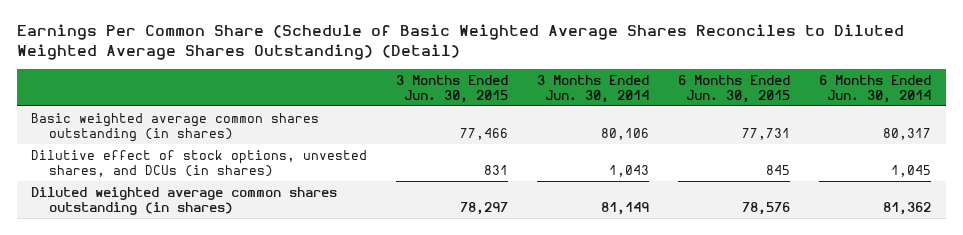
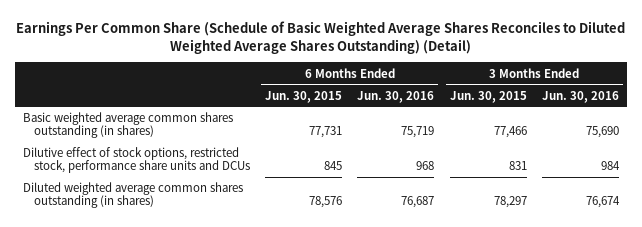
- | 3 Months Ended Jun. 30, 2015 | 3 Months Ended Jun. 30, 2014 | 6 Months Ended Jun. 30, 2015 | 6 Months Ended Jun. 30, 2014
+ | 6 Months Ended Jun. 30, 2015 | 6 Months Ended Jun. 30, 2016 | 3 Months Ended Jun. 30, 2015 | 3 Months Ended Jun. 30, 2016
- Dilutive effect of stock options, unvested shares, and DCUs (in shares) | 831 | 1,043 | 845 | 1,045
+ Dilutive effect of stock options, restricted stock, performance share units and DCUs | 845 | 968 | 831 | 984

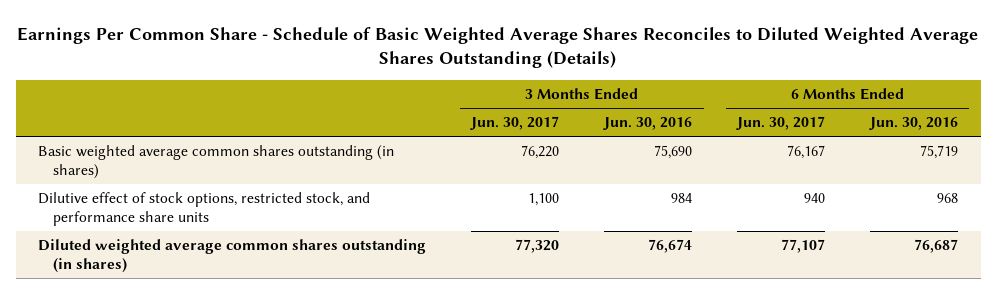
- Earnings Per Common Share (Schedule of Basic Weighted Average Shares Reconciles to Diluted Weighted Average Shares Outstanding) (Detail)
+ Earnings Per Common Share - Schedule of Basic Weighted Average Shares Reconciles to Diluted Weighted Average Shares Outstanding (Details)
- | 6 Months Ended Jun. 30, 2015 | 6 Months Ended Jun. 30, 2016 | 3 Months Ended Jun. 30, 2015 | 3 Months Ended Jun. 30, 2016
+ | 3 Months Ended Jun. 30, 2017 | 3 Months Ended Jun. 30, 2016 | 6 Months Ended Jun. 30, 2017 | 6 Months Ended Jun. 30, 2016
- Dilutive effect of stock options, restricted stock, performance share units and DCUs | 845 | 968 | 831 | 984
+ Dilutive effect of stock options, restricted stock, and performance share units | 1,100 | 984 | 940 | 968

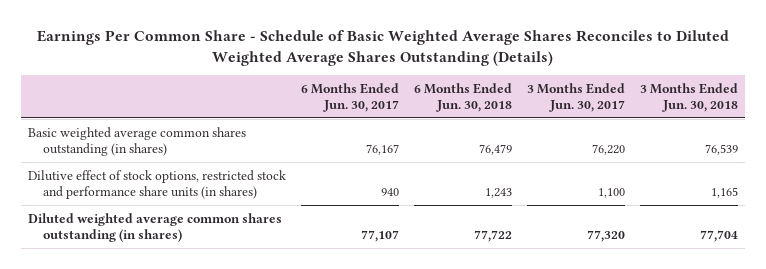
- | 3 Months Ended Jun. 30, 2017 | 3 Months Ended Jun. 30, 2016 | 6 Months Ended Jun. 30, 2017 | 6 Months Ended Jun. 30, 2016
+ | 6 Months Ended Jun. 30, 2017 | 6 Months Ended Jun. 30, 2018 | 3 Months Ended Jun. 30, 2017 | 3 Months Ended Jun. 30, 2018
- Dilutive effect of stock options, restricted stock, and performance share units | 1,100 | 984 | 940 | 968
+ Dilutive effect of stock options, restricted stock and performance share units (in shares) | 940 | 1,243 | 1,100 | 1,165

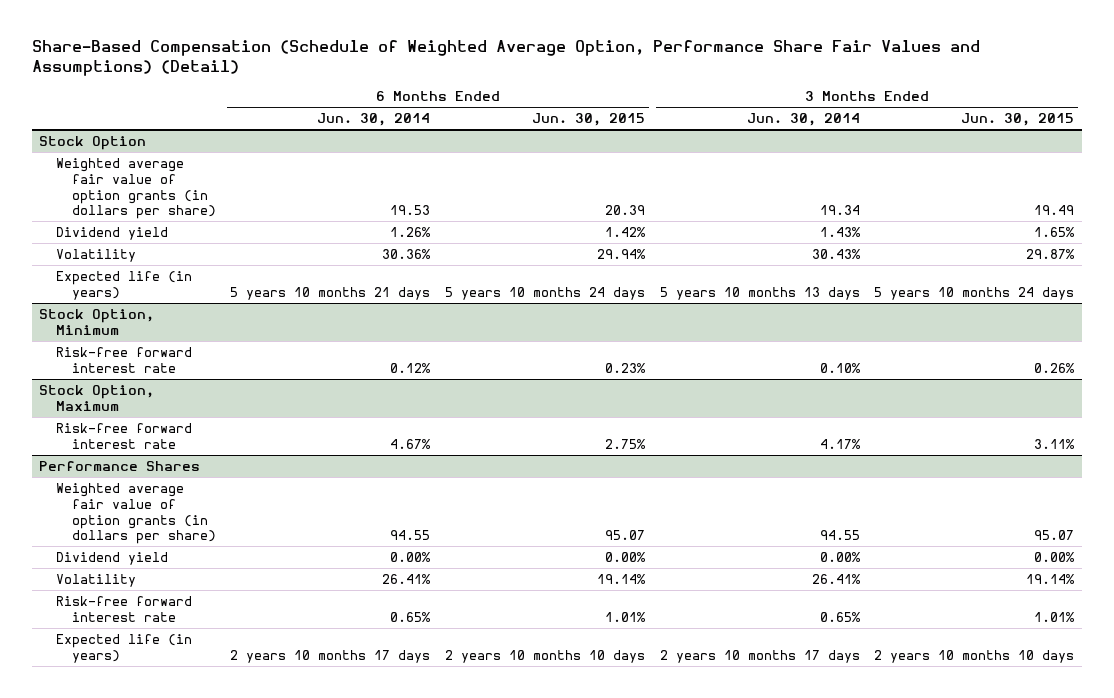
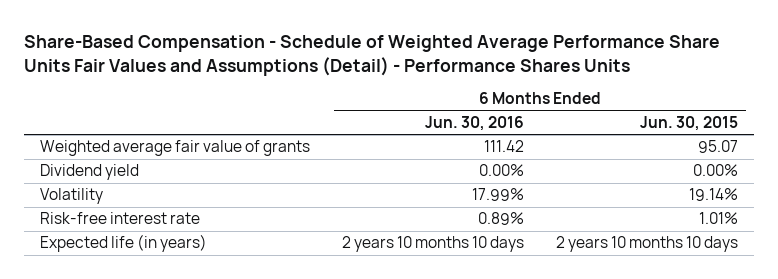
- Share-Based Compensation (Schedule of Weighted Average Option, Performance Share Fair Values and Assumptions) (Detail)
+ Share-Based Compensation - Schedule of Weighted Average Performance Share Units Fair Values and Assumptions (Detail) - Performance Shares Units
- | 6 Months Ended Jun. 30, 2014 | 6 Months Ended Jun. 30, 2015 | 3 Months Ended Jun. 30, 2014 | 3 Months Ended Jun. 30, 2015
+ | 6 Months Ended Jun. 30, 2016 | 6 Months Ended Jun. 30, 2015
- Stock Option
- Weighted average fair value of option grants (in dollars per share) | 19.53 | 20.39 | 19.34 | 19.49
- Dividend yield | 1.26% | 1.42% | 1.43% | 1.65%
- Volatility | 30.36% | 29.94% | 30.43% | 29.87%
- Expected life (in years) | 5 years 10 months 21 days | 5 years 10 months 24 days | 5 years 10 months 13 days | 5 years 10 months 24 days
- Stock Option, Minimum
- Risk-free forward interest rate | 0.12% | 0.23% | 0.10% | 0.26%
- Stock Option, Maximum
- Risk-free forward interest rate | 4.67% | 2.75% | 4.17% | 3.11%
- Performance Shares
- Weighted average fair value of option grants (in dollars per share) | 94.55 | 95.07 | 94.55 | 95.07
+ Weighted average fair value of grants | 111.42 | 95.07
- Risk-free forward interest rate | 0.65% | 1.01% | 0.65% | 1.01%
+ Risk-free interest rate | 0.89% | 1.01%

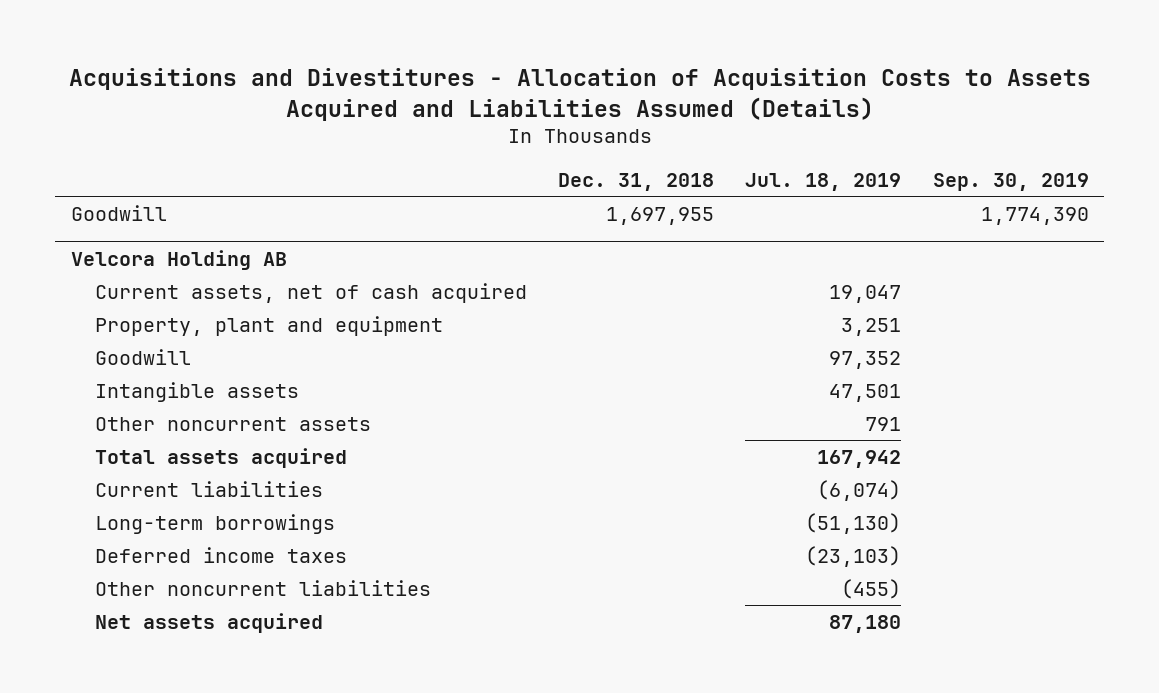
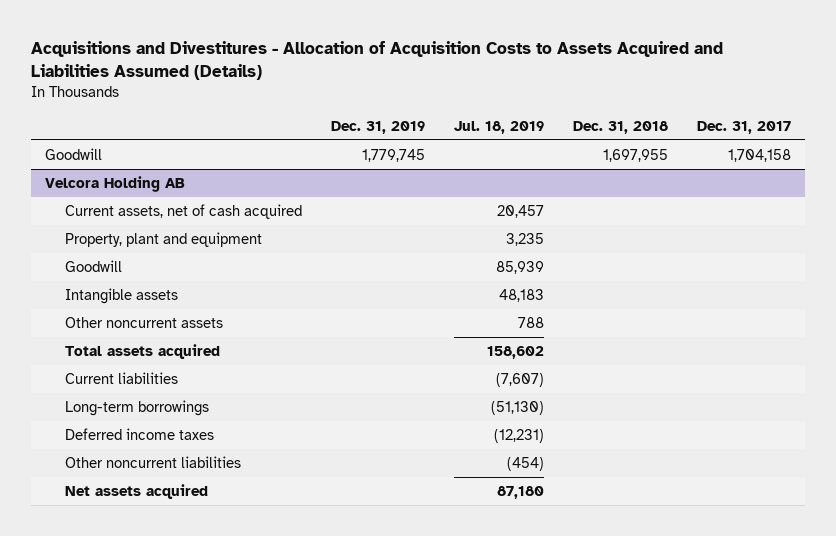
- | Dec. 31, 2018 | Jul. 18, 2019 | Sep. 30, 2019
+ | Dec. 31, 2019 | Jul. 18, 2019 | Dec. 31, 2018 | Dec. 31, 2017
@ Velcora Holding AB
- Current assets, net of cash acquired | | 19,047 |
- Property, plant and equipment | | 3,251 |
- Goodwill | | 97,352 |
- Intangible assets | | 47,501 |
- Other noncurrent assets | | 791 |
- Total assets acquired | | 167,942 |
- Current liabilities | | (6,074) |
+ Current assets, net of cash acquired | | 20,457 | |
+ Property, plant and equipment | | 3,235 | |
+ Goodwill | | 85,939 | |
+ Intangible assets | | 48,183 | |
+ Other noncurrent assets | | 788 | |
+ Total assets acquired | | 158,602 | |
+ Current liabilities | | (7,607) | |
- Deferred income taxes | | (23,103) |
- Other noncurrent liabilities | | (455) |
+ Deferred income taxes | | (12,231) | |
+ Other noncurrent liabilities | | (454) | |

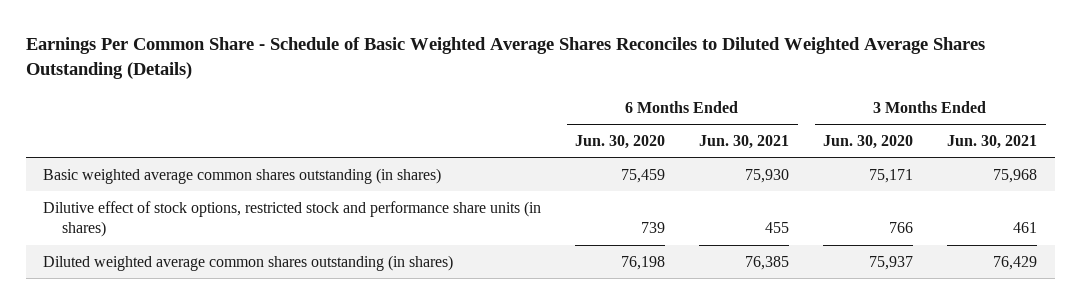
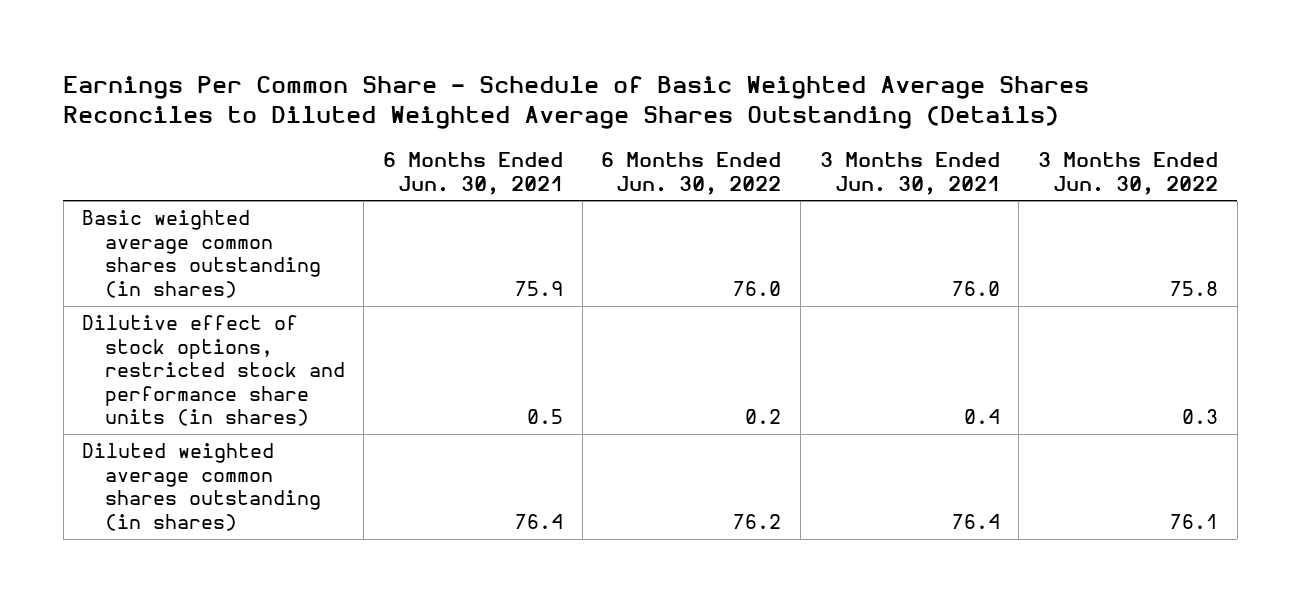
- | 6 Months Ended Jun. 30, 2020 | 6 Months Ended Jun. 30, 2021 | 3 Months Ended Jun. 30, 2020 | 3 Months Ended Jun. 30, 2021
+ | 6 Months Ended Jun. 30, 2021 | 6 Months Ended Jun. 30, 2022 | 3 Months Ended Jun. 30, 2021 | 3 Months Ended Jun. 30, 2022
- Basic weighted average common shares outstanding (in shares) | 75,459 | 75,930 | 75,171 | 75,968
- Dilutive effect of stock options, restricted stock and performance share units (in shares) | 739 | 455 | 766 | 461
- Diluted weighted average common shares outstanding (in shares) | 76,198 | 76,385 | 75,937 | 76,429
+ Basic weighted average common shares outstanding (in shares) | 75.9 | 76.0 | 76.0 | 75.8
+ Dilutive effect of stock options, restricted stock and performance share units (in shares) | 0.5 | 0.2 | 0.4 | 0.3
+ Diluted weighted average common shares outstanding (in shares) | 76.4 | 76.2 | 76.4 | 76.1

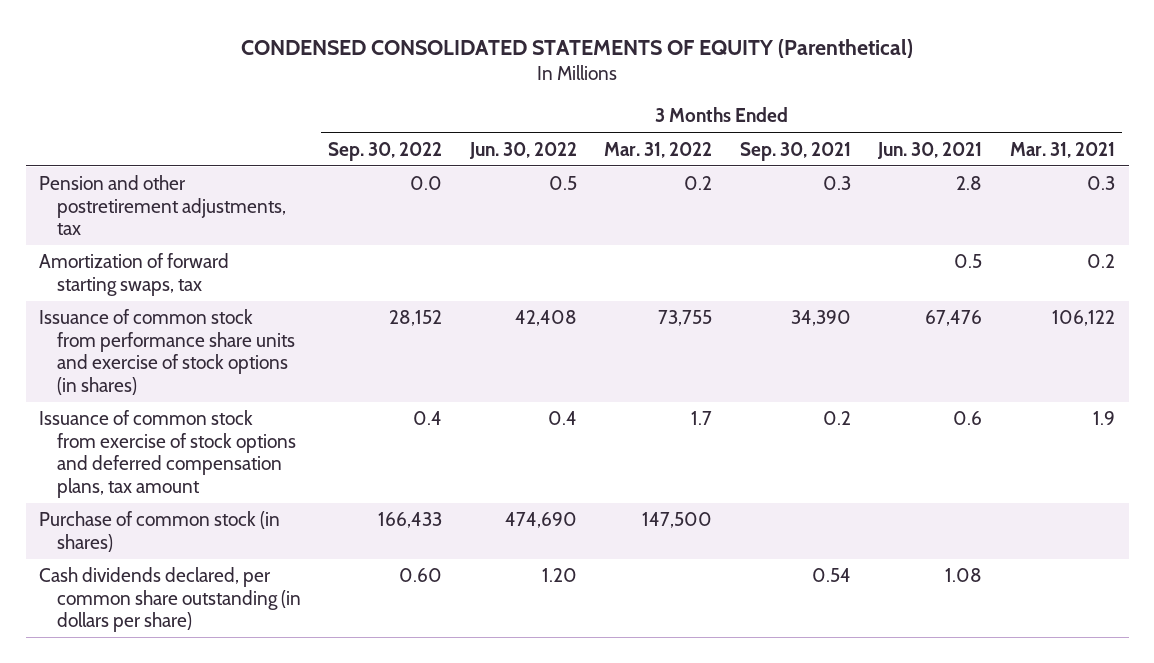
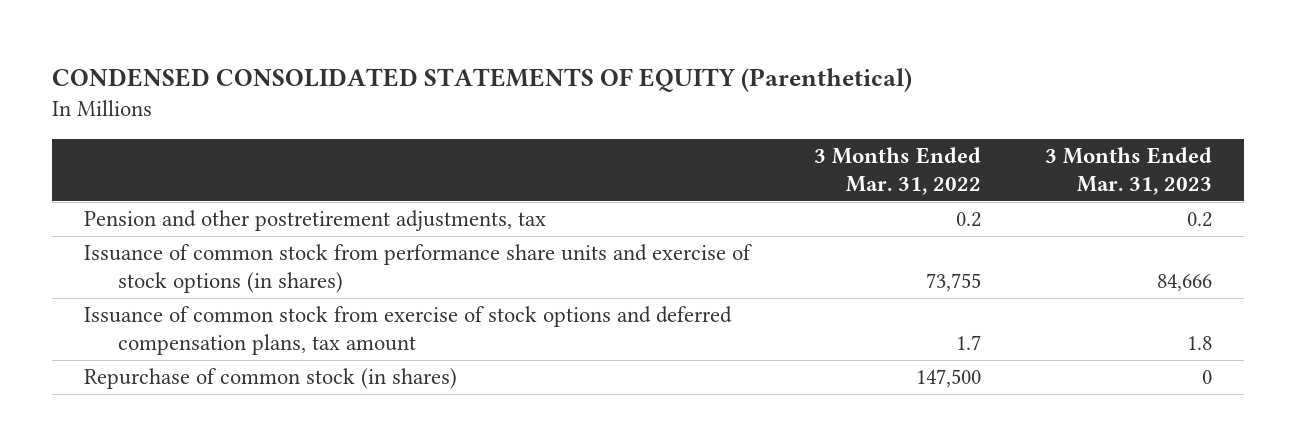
- | 3 Months Ended Sep. 30, 2022 | 3 Months Ended Jun. 30, 2022 | 3 Months Ended Mar. 31, 2022 | 3 Months Ended Sep. 30, 2021 | 3 Months Ended Jun. 30, 2021 | 3 Months Ended Mar. 31, 2021
+ | 3 Months Ended Mar. 31, 2022 | 3 Months Ended Mar. 31, 2023
- Amortization of forward starting swaps, tax | | | | | 0.5 | 0.2
- Purchase of common stock (in shares) | 166,433 | 474,690 | 147,500 | | |
- Cash dividends declared, per common share outstanding (in dollars per share) | 0.60 | 1.20 | | 0.54 | 1.08 |
+ Repurchase of common stock (in shares) | 147,500 | 0

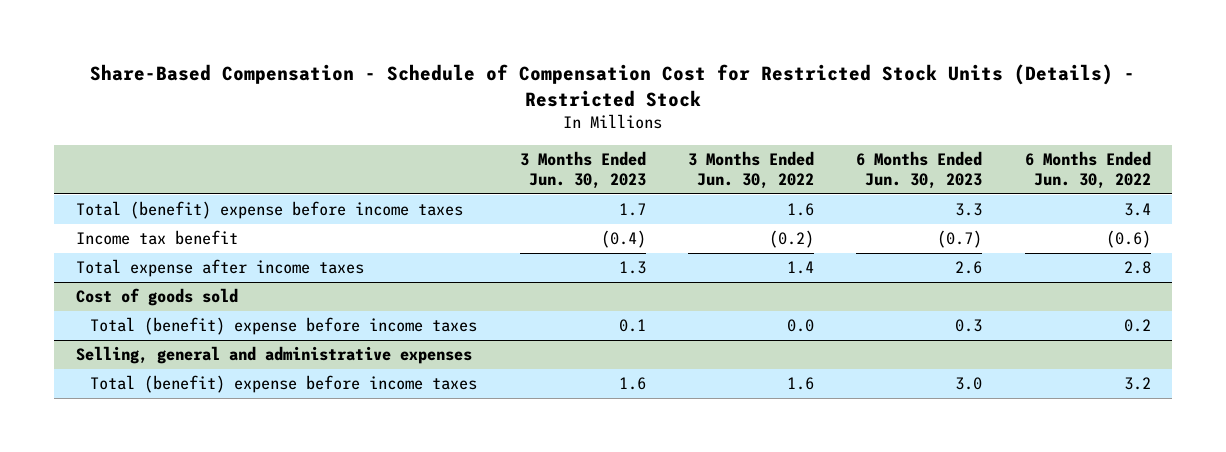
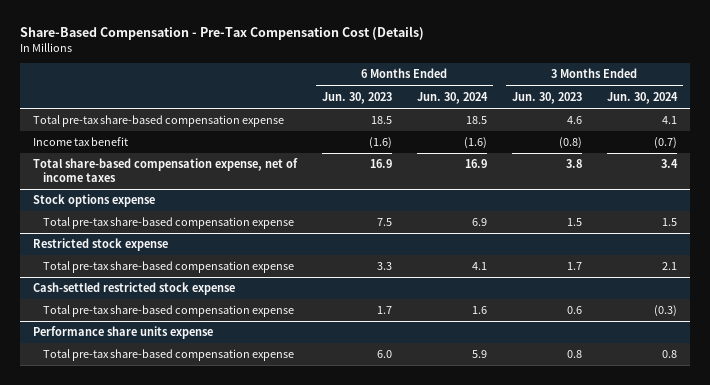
- Share-Based Compensation - Schedule of Compensation Cost for Restricted Stock Units (Details) - Restricted Stock
+ Share-Based Compensation - Pre-Tax Compensation Cost (Details)
- | 3 Months Ended Jun. 30, 2023 | 3 Months Ended Jun. 30, 2022 | 6 Months Ended Jun. 30, 2023 | 6 Months Ended Jun. 30, 2022
+ | 6 Months Ended Jun. 30, 2023 | 6 Months Ended Jun. 30, 2024 | 3 Months Ended Jun. 30, 2023 | 3 Months Ended Jun. 30, 2024
- Total (benefit) expense before income taxes | 1.7 | 1.6 | 3.3 | 3.4
- Income tax benefit | (0.4) | (0.2) | (0.7) | (0.6)
- Total expense after income taxes | 1.3 | 1.4 | 2.6 | 2.8
- Cost of goods sold
- Total (benefit) expense before income taxes | 0.1 | 0.0 | 0.3 | 0.2
- Selling, general and administrative expenses
- Total (benefit) expense before income taxes | 1.6 | 1.6 | 3.0 | 3.2
+ Total pre-tax share-based compensation expense | 18.5 | 18.5 | 4.6 | 4.1
+ Income tax benefit | (1.6) | (1.6) | (0.8) | (0.7)
+ Total share-based compensation expense, net of income taxes | 16.9 | 16.9 | 3.8 | 3.4
+ Stock options expense
+ Total pre-tax share-based compensation expense | 7.5 | 6.9 | 1.5 | 1.5
+ Restricted stock expense
+ Total pre-tax share-based compensation expense | 3.3 | 4.1 | 1.7 | 2.1
+ Cash-settled restricted stock expense
+ Total pre-tax share-based compensation expense | 1.7 | 1.6 | 0.6 | (0.3)
+ Performance share units expense
+ Total pre-tax share-based compensation expense | 6.0 | 5.9 | 0.8 | 0.8

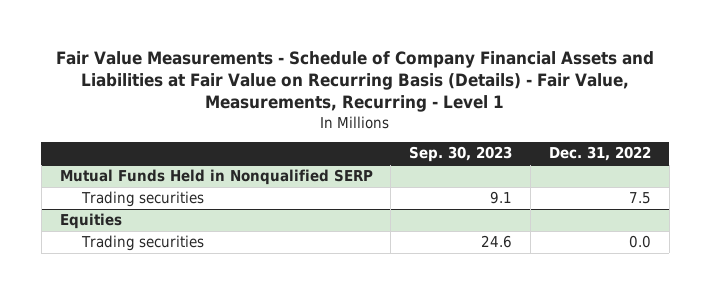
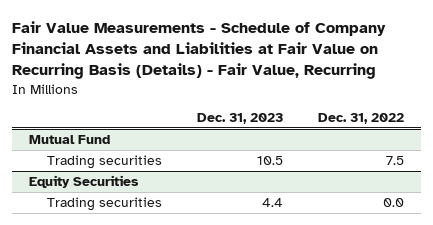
- Fair Value Measurements - Schedule of Company Financial Assets and Liabilities at Fair Value on Recurring Basis (Details) - Fair Value, Measurements, Recurring - Level 1
+ Fair Value Measurements - Schedule of Company Financial Assets and Liabilities at Fair Value on Recurring Basis (Details) - Fair Value, Recurring
- | Sep. 30, 2023 | Dec. 31, 2022
+ | Dec. 31, 2023 | Dec. 31, 2022
- Mutual Funds Held in Nonqualified SERP
+ Mutual Fund
- Equities
+ Equity Securities

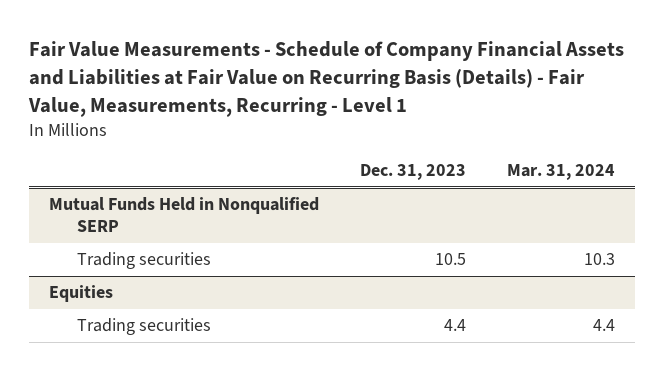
- Fair Value Measurements - Schedule of Company Financial Assets and Liabilities at Fair Value on Recurring Basis (Details) - Fair Value, Recurring
+ Fair Value Measurements - Schedule of Company Financial Assets and Liabilities at Fair Value on Recurring Basis (Details) - Fair Value, Measurements, Recurring - Level 1
- | Dec. 31, 2023 | Dec. 31, 2022
+ | Dec. 31, 2023 | Mar. 31, 2024
- Mutual Fund
+ Mutual Funds Held in Nonqualified SERP
- Equity Securities
+ Equities

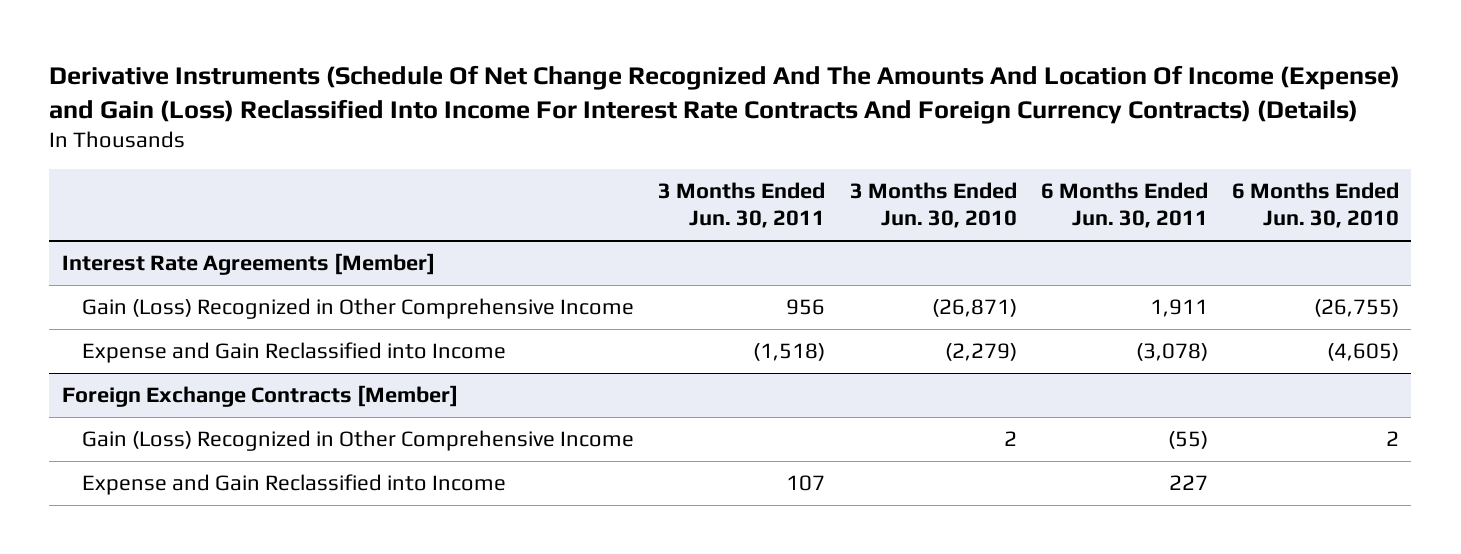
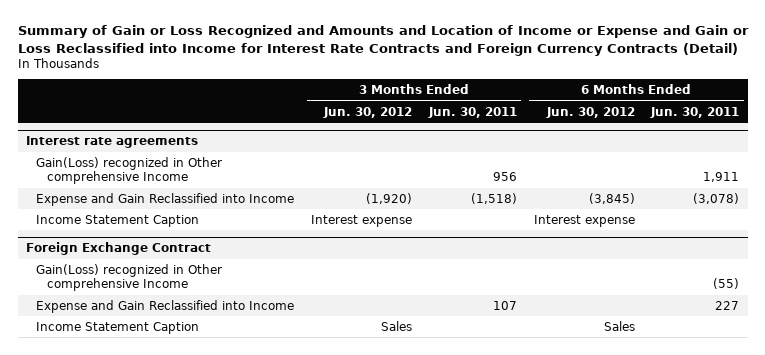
- Derivative Instruments (Schedule Of Net Change Recognized And The Amounts And Location Of Income (Expense) and Gain (Loss) Reclassified Into Income For Interest Rate Contracts And Foreign Currency Contracts) (Details)
+ Summary of Gain or Loss Recognized and Amounts and Location of Income or Expense and Gain or Loss Reclassified into Income for Interest Rate Contracts and Foreign Currency Contracts (Detail)
- | 3 Months Ended Jun. 30, 2011 | 3 Months Ended Jun. 30, 2010 | 6 Months Ended Jun. 30, 2011 | 6 Months Ended Jun. 30, 2010
+ | 3 Months Ended Jun. 30, 2012 | 3 Months Ended Jun. 30, 2011 | 6 Months Ended Jun. 30, 2012 | 6 Months Ended Jun. 30, 2011
- Interest Rate Agreements [Member]
- Gain (Loss) Recognized in Other Comprehensive Income | 956 | (26,871) | 1,911 | (26,755)
+ Interest rate agreements
+ Gain(Loss) recognized in Other comprehensive Income | | 956 | | 1,911
- Foreign Exchange Contracts [Member]
- Gain (Loss) Recognized in Other Comprehensive Income | | 2 | (55) | 2
+ Income Statement Caption | Interest expense | | Interest expense |
+ Foreign Exchange Contract
+ Gain(Loss) recognized in Other comprehensive Income | | | | (55)
+ Income Statement Caption | Sales | | Sales |

